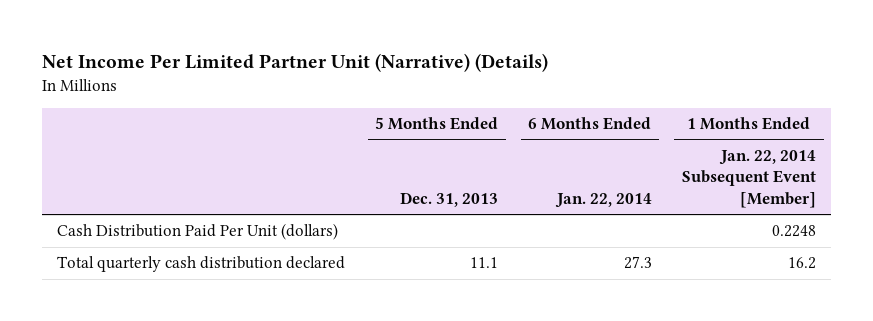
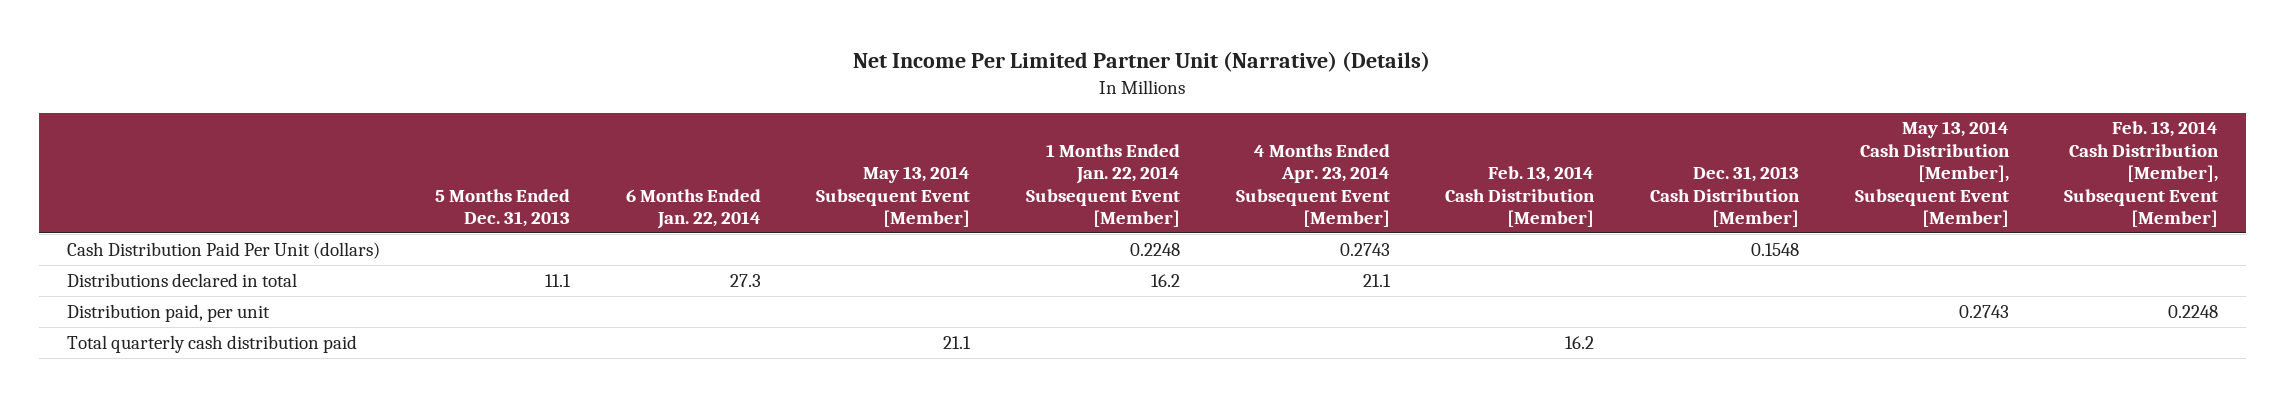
- | 5 Months Ended Dec. 31, 2013 | 6 Months Ended Jan. 22, 2014 | 1 Months Ended Jan. 22, 2014 Subsequent Event [Member]
+ | 5 Months Ended Dec. 31, 2013 | 6 Months Ended Jan. 22, 2014 | May 13, 2014 Subsequent Event [Member] | 1 Months Ended Jan. 22, 2014 Subsequent Event [Member] | 4 Months Ended Apr. 23, 2014 Subsequent Event [Member] | Feb. 13, 2014 Cash Distribution [Member] | Dec. 31, 2013 Cash Distribution [Member] | May 13, 2014 Cash Distribution [Member], Subsequent Event [Member] | Feb. 13, 2014 Cash Distribution [Member], Subsequent Event [Member]
- Total quarterly cash distribution declared | 11.1 | 27.3 | 16.2
+ Distributions declared in total | 11.1 | 27.3 | | 16.2 | 21.1 | | | |
+ Distribution paid, per unit | | | | | | | | 0.2743 | 0.2248
+ Total quarterly cash distribution paid | | | 21.1 | | | 16.2 | | |

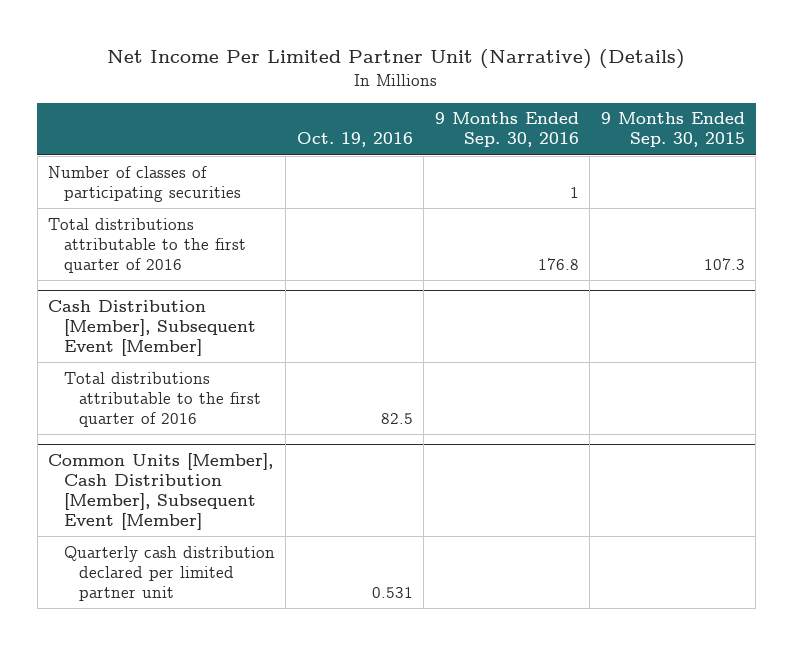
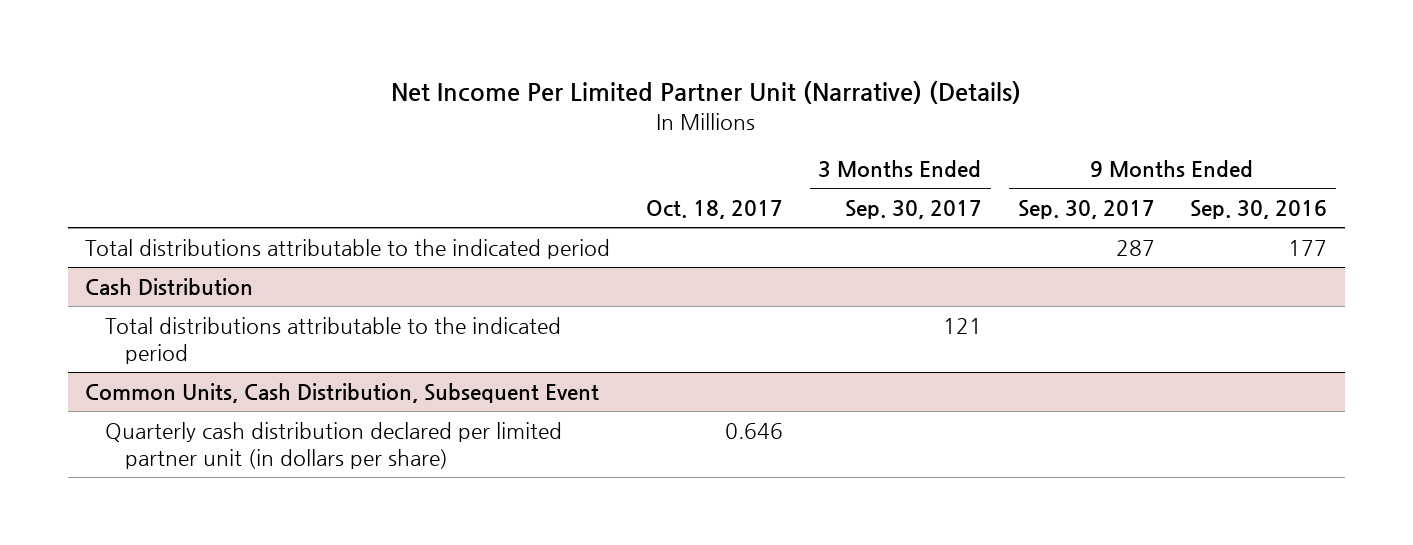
- | Oct. 19, 2016 | 9 Months Ended Sep. 30, 2016 | 9 Months Ended Sep. 30, 2015
+ | Oct. 18, 2017 | 3 Months Ended Sep. 30, 2017 | 9 Months Ended Sep. 30, 2017 | 9 Months Ended Sep. 30, 2016
- Number of classes of participating securities | | 1 |
- Total distributions attributable to the first quarter of 2016 | | 176.8 | 107.3
- Cash Distribution [Member], Subsequent Event [Member]
- Total distributions attributable to the first quarter of 2016 | 82.5 | |
- Common Units [Member], Cash Distribution [Member], Subsequent Event [Member]
- Quarterly cash distribution declared per limited partner unit | 0.531 | |
+ Total distributions attributable to the indicated period | | | 287 | 177
+ Cash Distribution
+ Total distributions attributable to the indicated period | | 121 | |
+ Common Units, Cash Distribution, Subsequent Event
+ Quarterly cash distribution declared per limited partner unit (in dollars per share) | 0.646 | | |

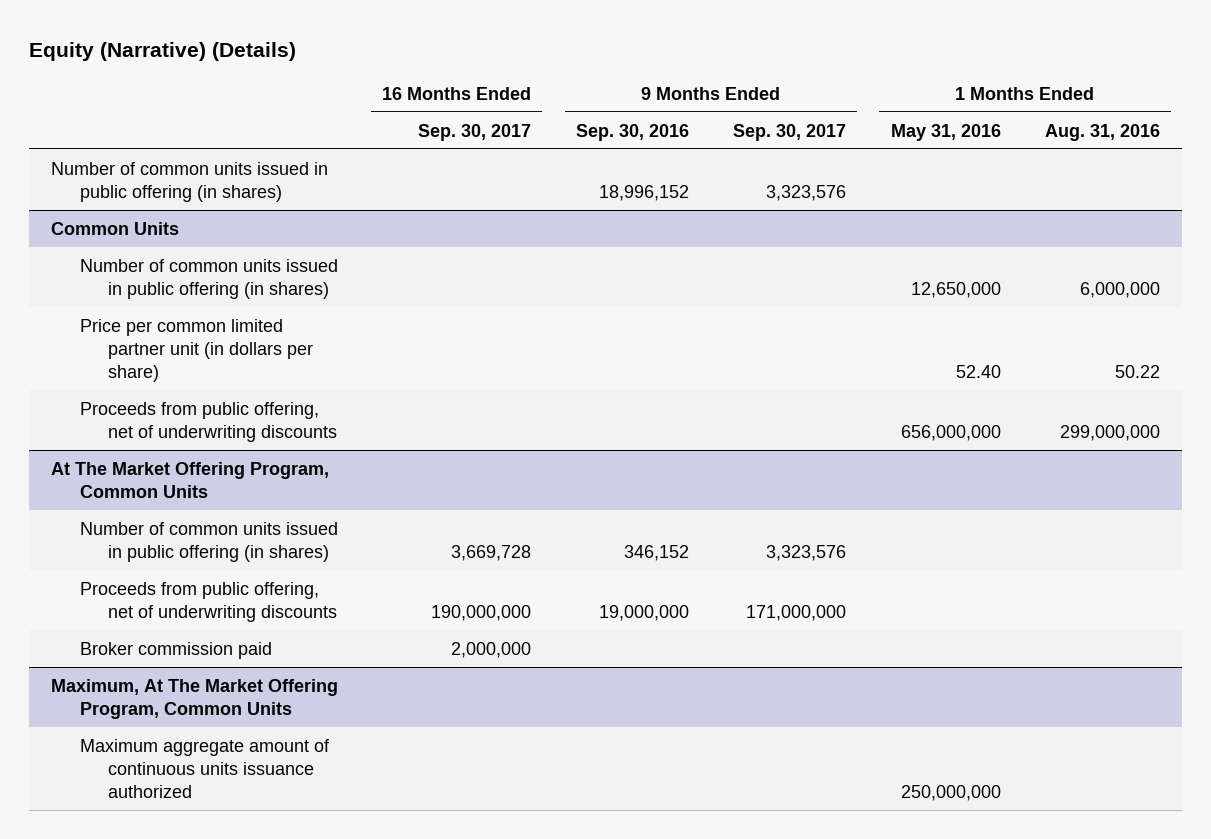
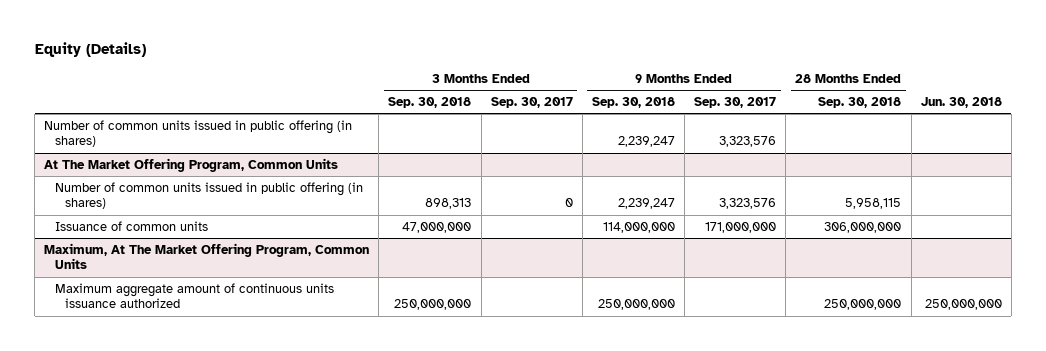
- Equity (Narrative) (Details)
+ Equity (Details)
- | 16 Months Ended Sep. 30, 2017 | 9 Months Ended Sep. 30, 2016 | 9 Months Ended Sep. 30, 2017 | 1 Months Ended May 31, 2016 | 1 Months Ended Aug. 31, 2016
+ | 3 Months Ended Sep. 30, 2018 | 3 Months Ended Sep. 30, 2017 | 9 Months Ended Sep. 30, 2018 | 9 Months Ended Sep. 30, 2017 | 28 Months Ended Sep. 30, 2018 | Jun. 30, 2018
- Common Units
- Number of common units issued in public offering (in shares) | | | | 12,650,000 | 6,000,000
- Price per common limited partner unit (in dollars per share) | | | | 52.40 | 50.22
- Proceeds from public offering, net of underwriting discounts | | | | 656,000,000 | 299,000,000
@ At The Market Offering Program, Common Units
- Proceeds from public offering, net of underwriting discounts | 190,000,000 | 19,000,000 | 171,000,000 | |
- Broker commission paid | 2,000,000 | | | |
+ Issuance of common units | 47,000,000 | | 114,000,000 | 171,000,000 | 306,000,000 |

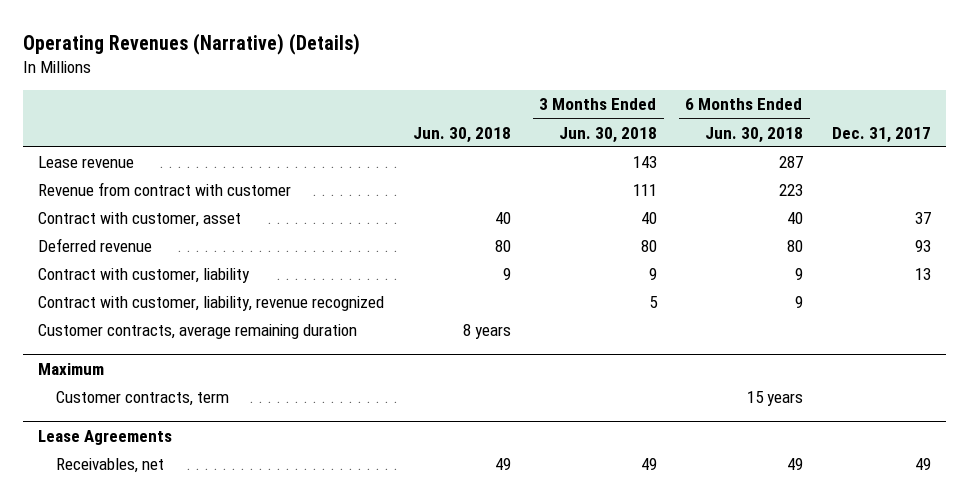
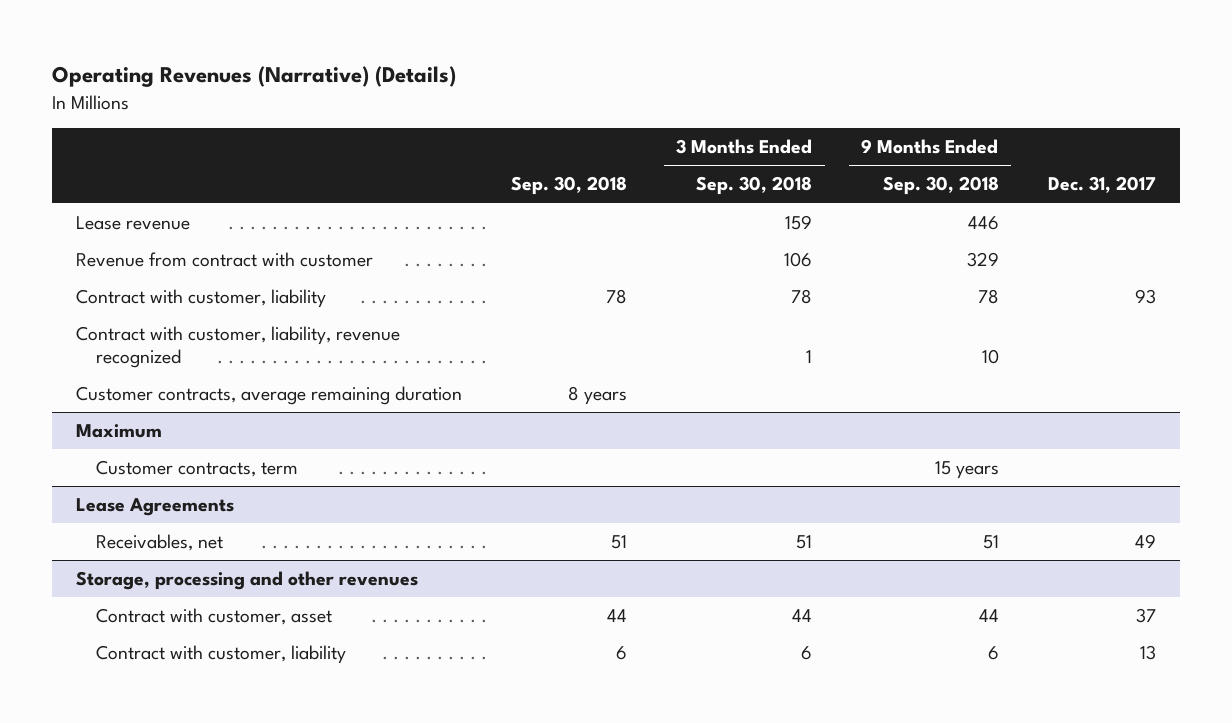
- | Jun. 30, 2018 | 3 Months Ended Jun. 30, 2018 | 6 Months Ended Jun. 30, 2018 | Dec. 31, 2017
+ | Sep. 30, 2018 | 3 Months Ended Sep. 30, 2018 | 9 Months Ended Sep. 30, 2018 | Dec. 31, 2017
- Contract with customer, asset | 40 | 40 | 40 | 37
- Deferred revenue | 80 | 80 | 80 | 93
- Contract with customer, liability | 9 | 9 | 9 | 13
+ Contract with customer, liability | 78 | 78 | 78 | 93
+ Storage, processing and other revenues
+ Contract with customer, asset | 44 | 44 | 44 | 37
+ Contract with customer, liability | 6 | 6 | 6 | 13

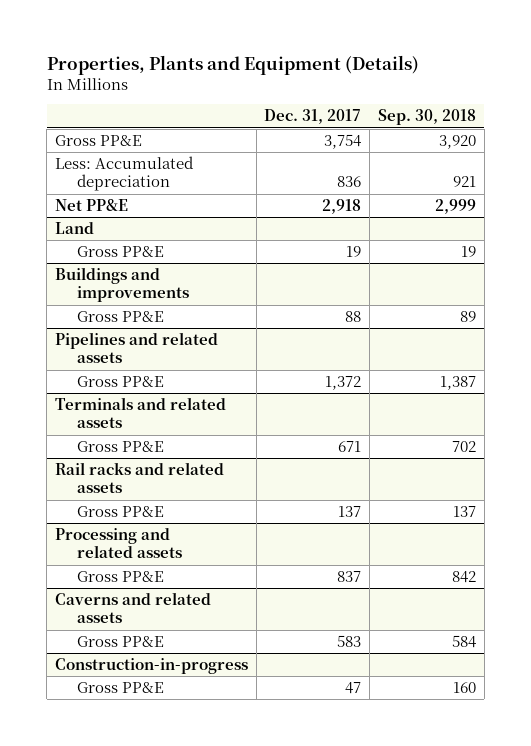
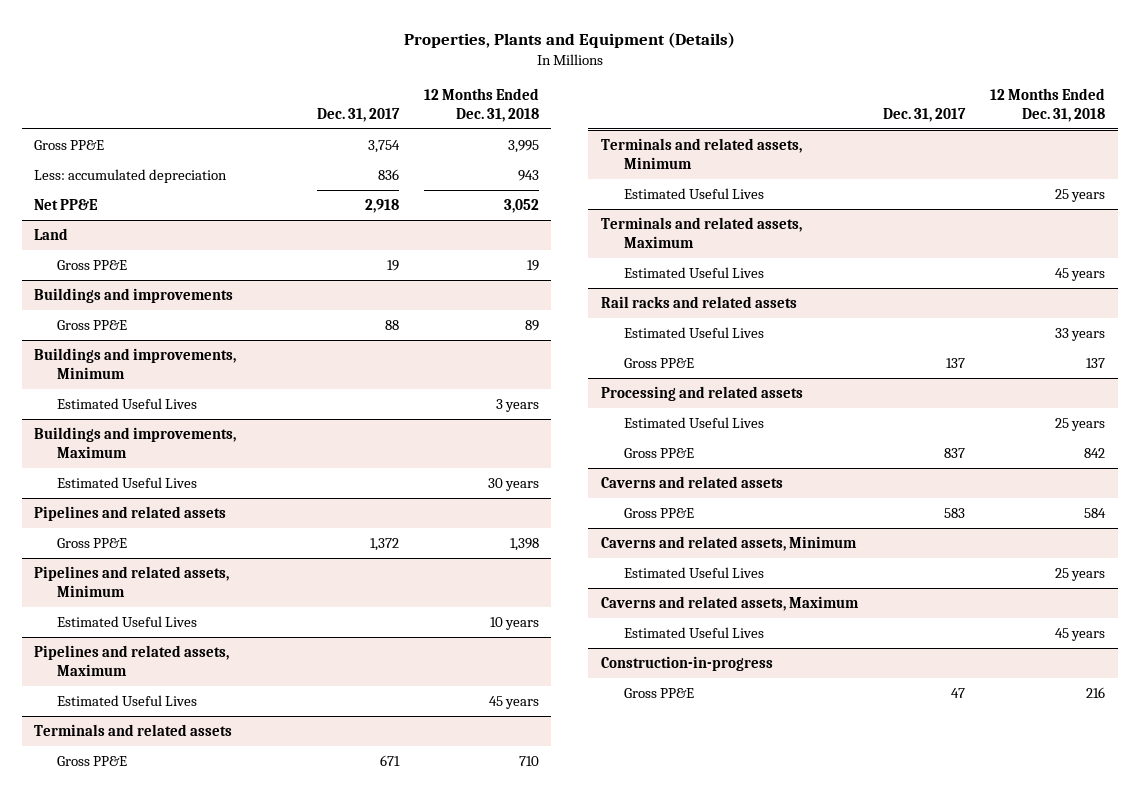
- | Dec. 31, 2017 | Sep. 30, 2018
+ | Dec. 31, 2017 | 12 Months Ended Dec. 31, 2018
- Less: Accumulated depreciation | 836 | 921
+ Less: accumulated depreciation | 836 | 943
+ Buildings and improvements, Minimum
+ Estimated Useful Lives | | 3 years
+ Buildings and improvements, Maximum
+ Estimated Useful Lives | | 30 years
+ Pipelines and related assets, Minimum
+ Estimated Useful Lives | | 10 years
+ Pipelines and related assets, Maximum
+ Estimated Useful Lives | | 45 years
+ Terminals and related assets, Minimum
+ Estimated Useful Lives | | 25 years
+ Terminals and related assets, Maximum
+ Estimated Useful Lives | | 45 years
@ Rail racks and related assets
+ Estimated Useful Lives | | 33 years
@ Processing and related assets
+ Estimated Useful Lives | | 25 years
+ Caverns and related assets, Minimum
+ Estimated Useful Lives | | 25 years
+ Caverns and related assets, Maximum
+ Estimated Useful Lives | | 45 years

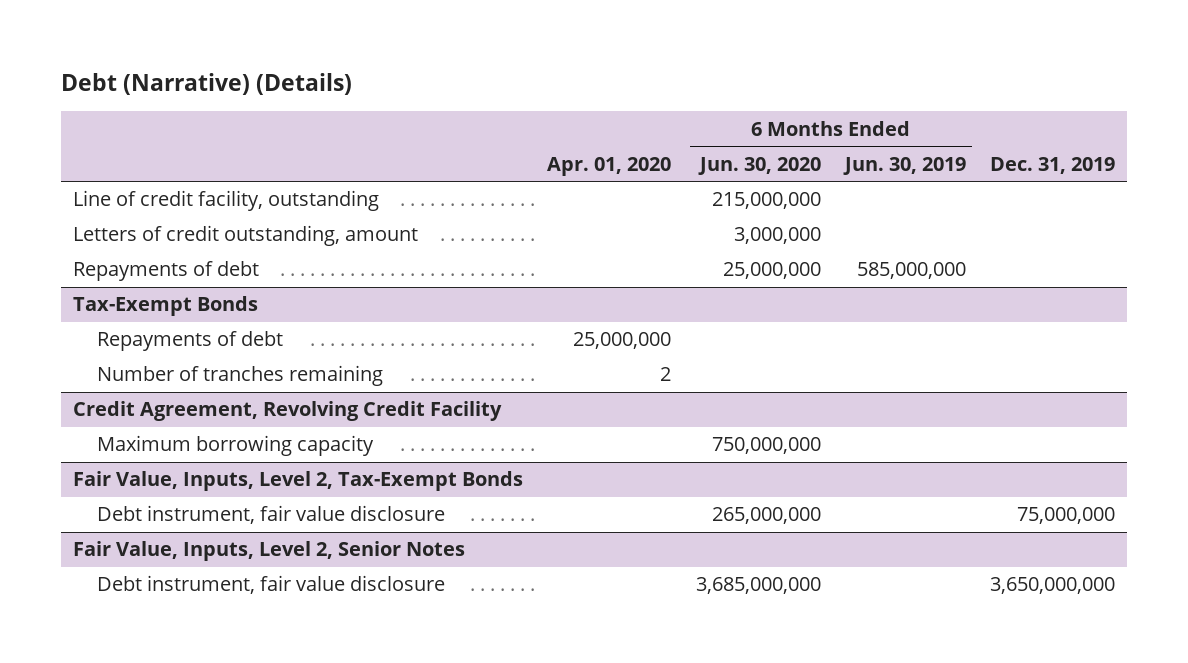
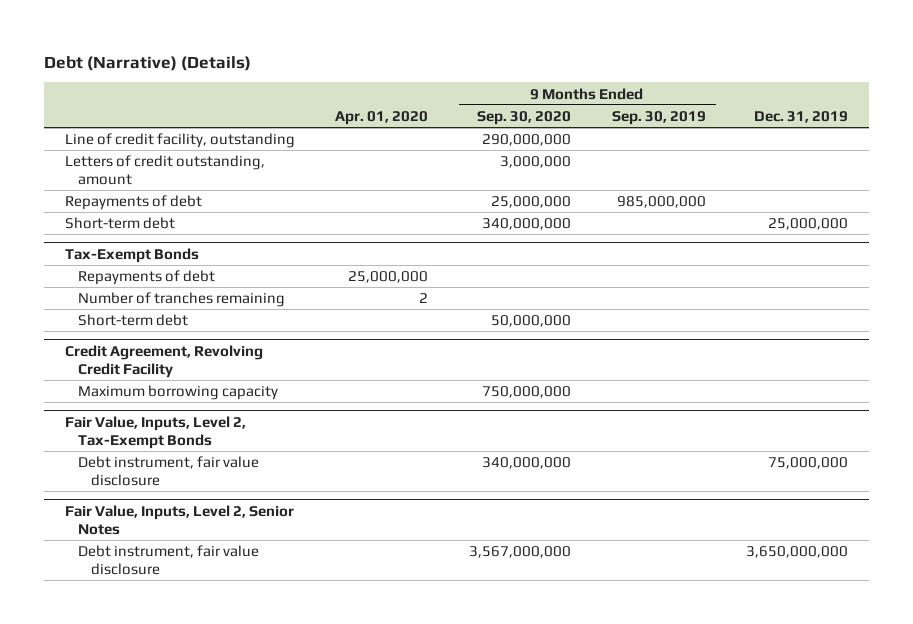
- | Apr. 01, 2020 | 6 Months Ended Jun. 30, 2020 | 6 Months Ended Jun. 30, 2019 | Dec. 31, 2019
+ | Apr. 01, 2020 | 9 Months Ended Sep. 30, 2020 | 9 Months Ended Sep. 30, 2019 | Dec. 31, 2019
+ Short-term debt | | 340,000,000 | | 25,000,000
@ Tax-Exempt Bonds
+ Short-term debt | | 50,000,000 | |

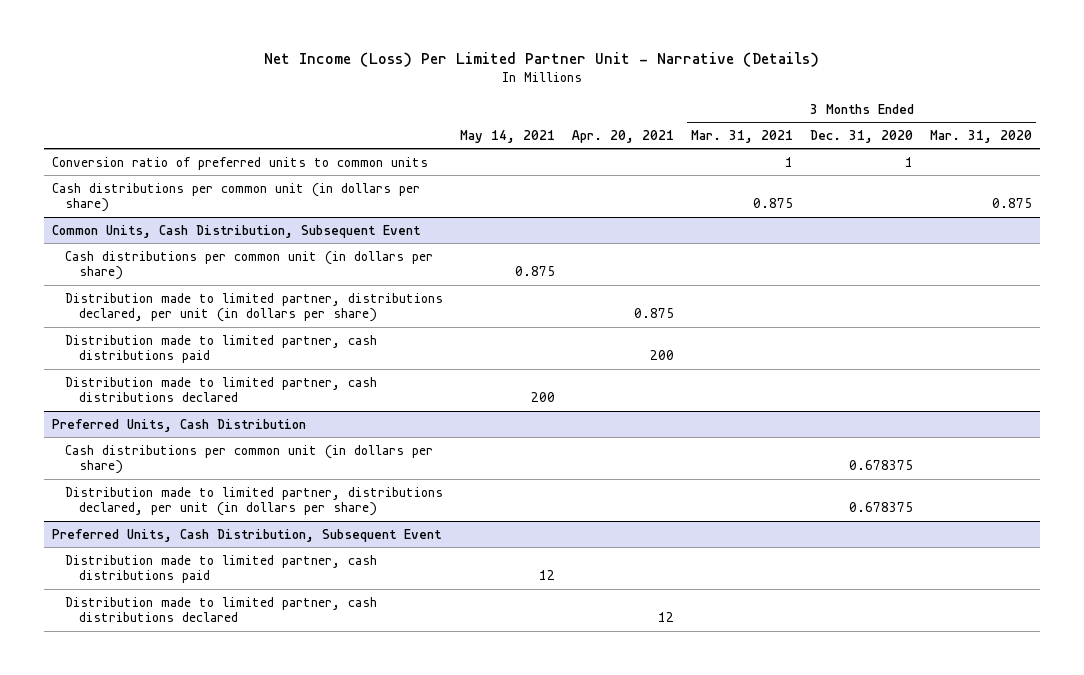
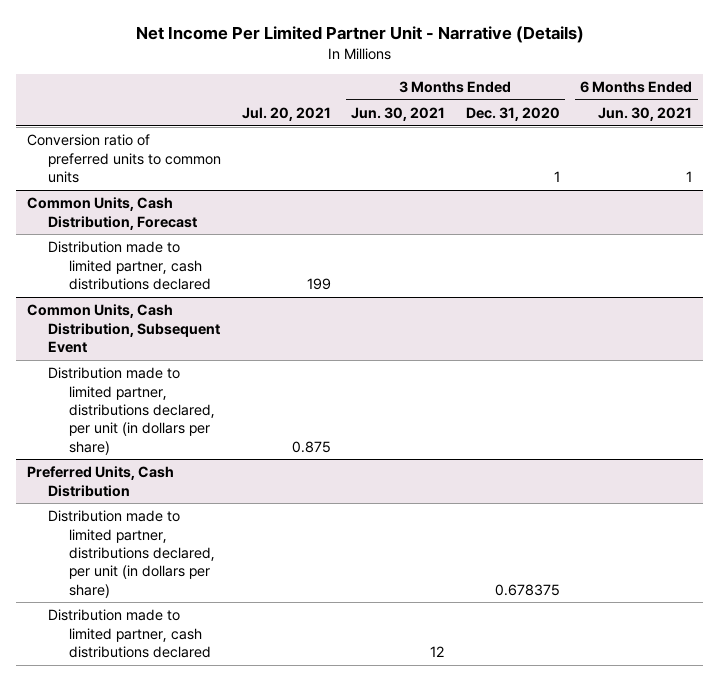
- Net Income (Loss) Per Limited Partner Unit - Narrative (Details)
+ Net Income Per Limited Partner Unit - Narrative (Details)
- | May 14, 2021 | Apr. 20, 2021 | 3 Months Ended Mar. 31, 2021 | 3 Months Ended Dec. 31, 2020 | 3 Months Ended Mar. 31, 2020
+ | Jul. 20, 2021 | 3 Months Ended Jun. 30, 2021 | 3 Months Ended Dec. 31, 2020 | 6 Months Ended Jun. 30, 2021
- Cash distributions per common unit (in dollars per share) | | | 0.875 | | 0.875
+ Common Units, Cash Distribution, Forecast
+ Distribution made to limited partner, cash distributions declared | 199 | | |
@ Common Units, Cash Distribution, Subsequent Event
- Cash distributions per common unit (in dollars per share) | 0.875 | | | |
- Distribution made to limited partner, cash distributions paid | | 200 | | |
- Distribution made to limited partner, cash distributions declared | 200 | | | |
@ Preferred Units, Cash Distribution
- Cash distributions per common unit (in dollars per share) | | | | 0.678375 |
- Preferred Units, Cash Distribution, Subsequent Event
- Distribution made to limited partner, cash distributions paid | 12 | | | |
- Distribution made to limited partner, cash distributions declared | | 12 | | |
@ Preferred Units, Cash Distribution
+ Distribution made to limited partner, cash distributions declared | | 12 | |

